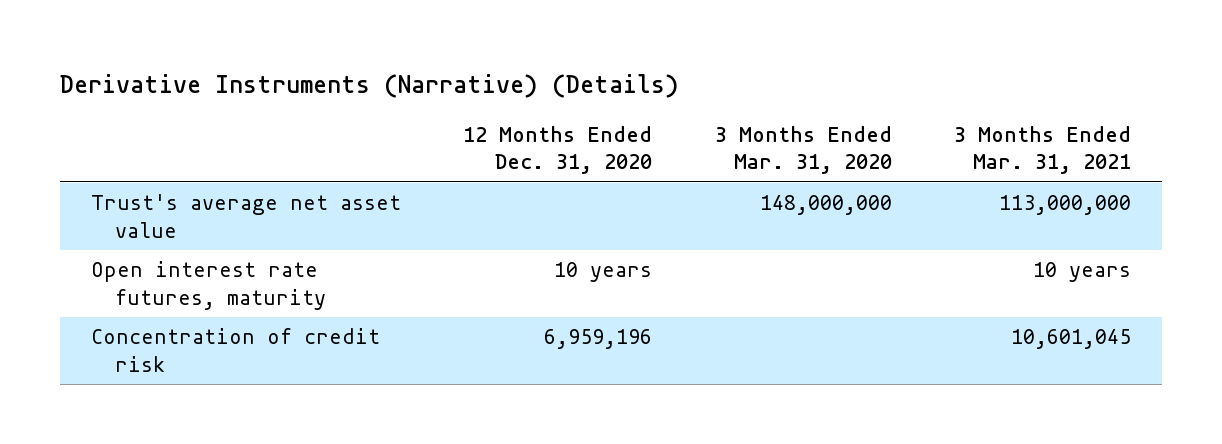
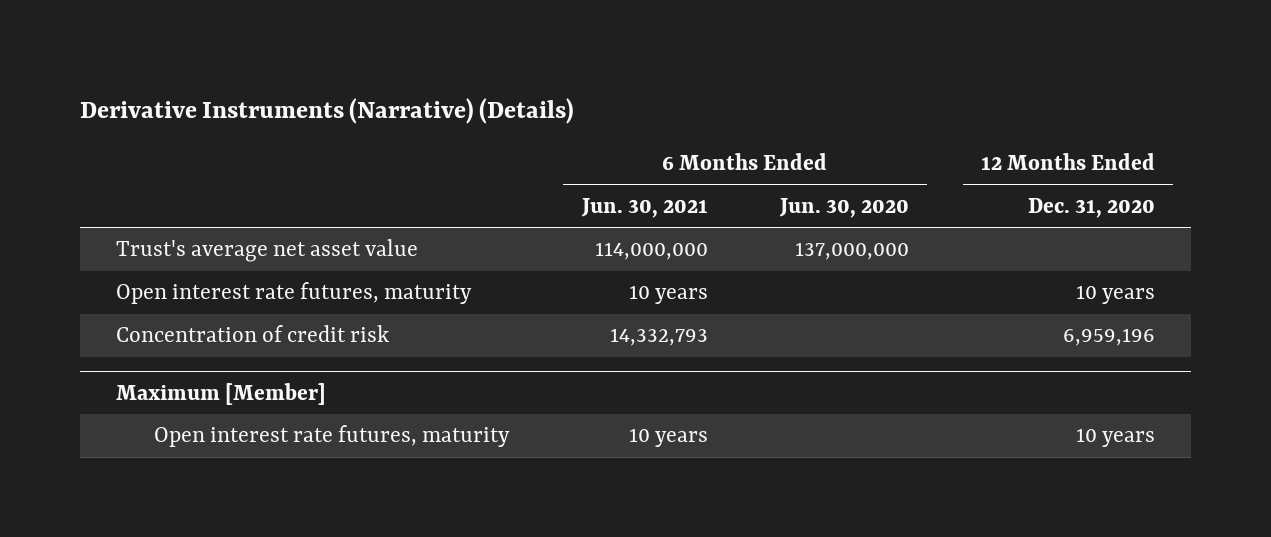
- | 12 Months Ended Dec. 31, 2020 | 3 Months Ended Mar. 31, 2020 | 3 Months Ended Mar. 31, 2021
+ | 6 Months Ended Jun. 30, 2021 | 6 Months Ended Jun. 30, 2020 | 12 Months Ended Dec. 31, 2020
+ Maximum [Member]
+ Open interest rate futures, maturity | 10 years | | 10 years

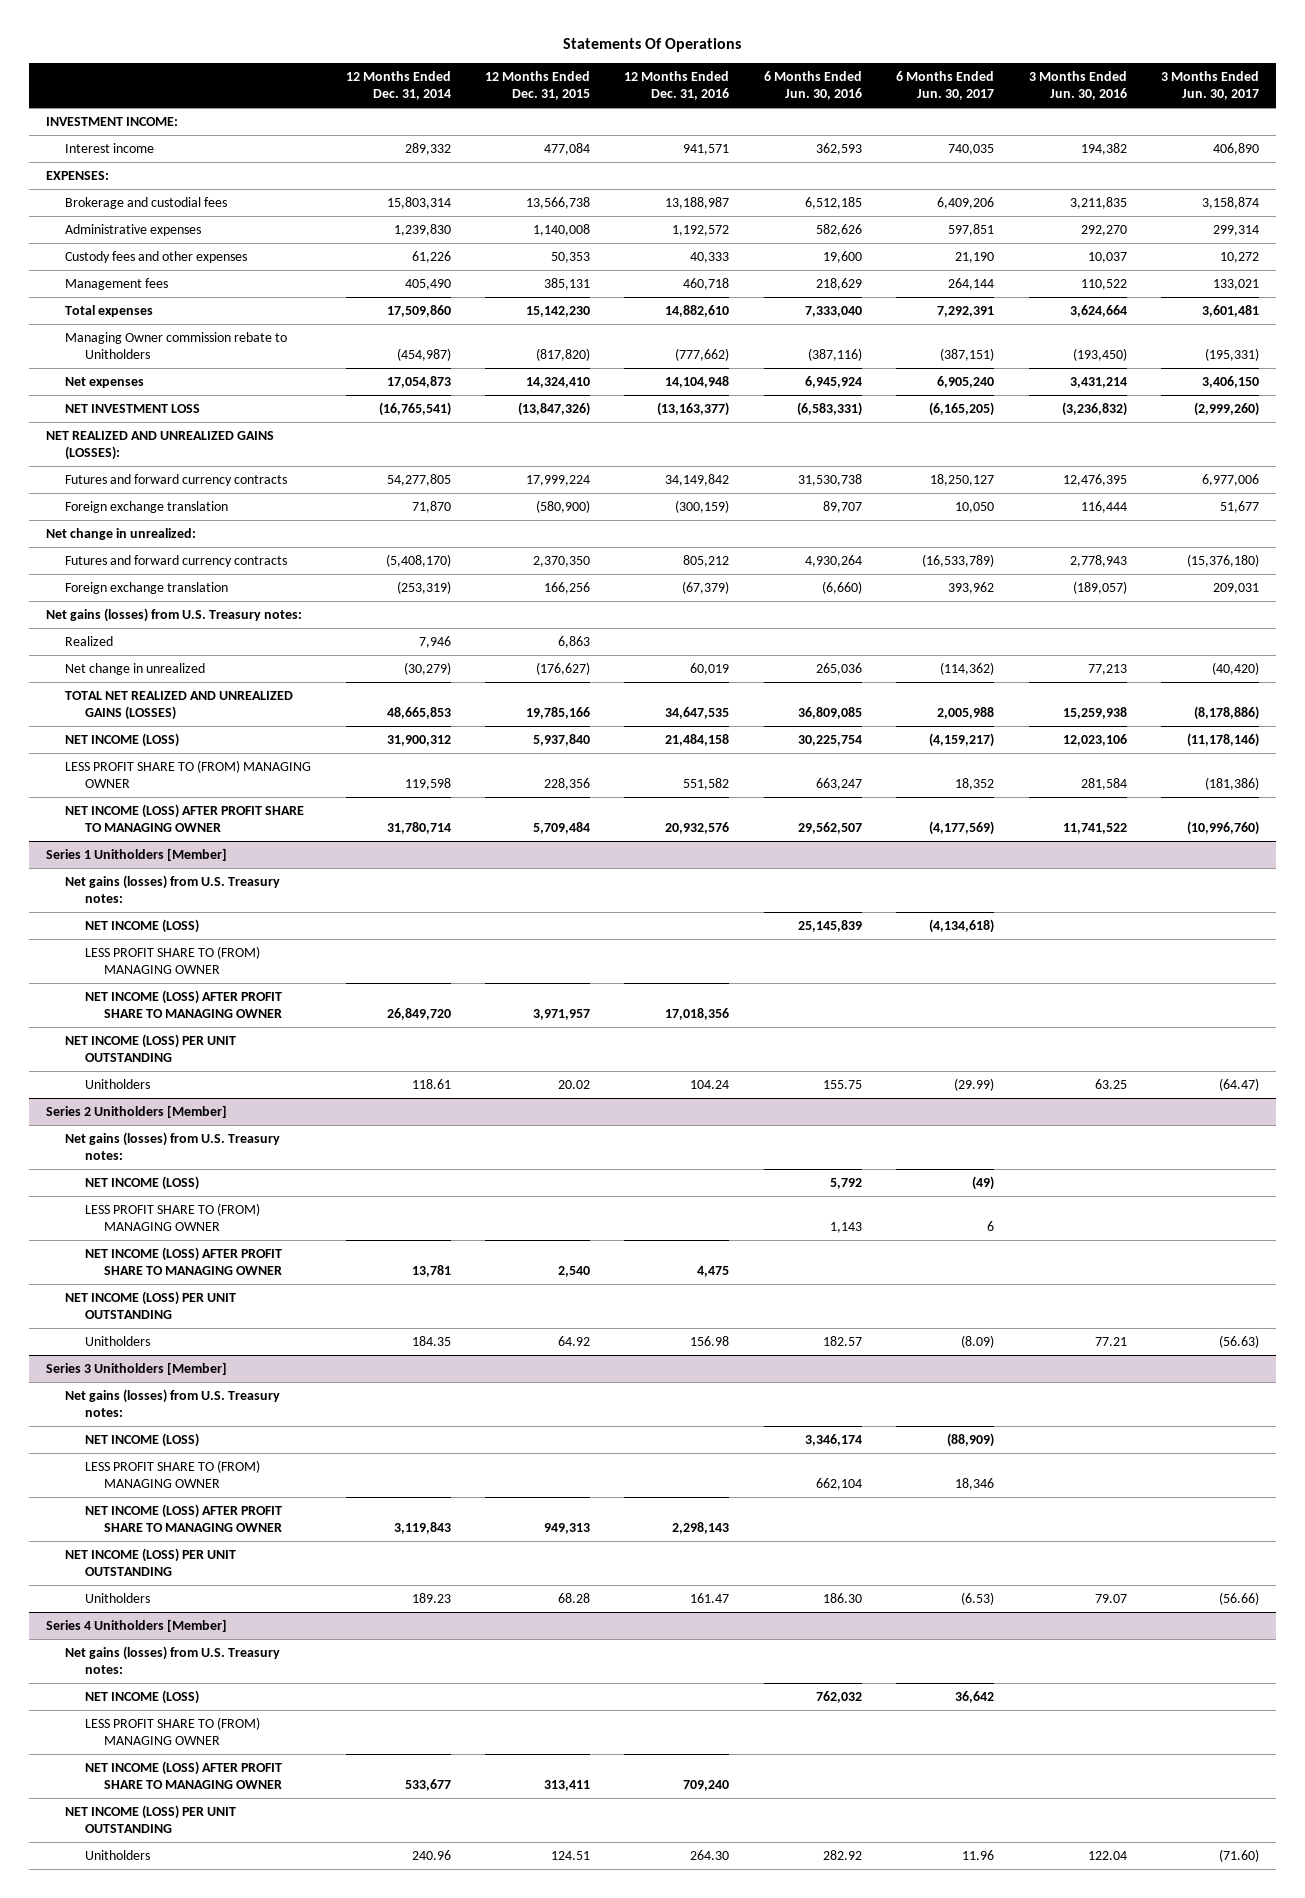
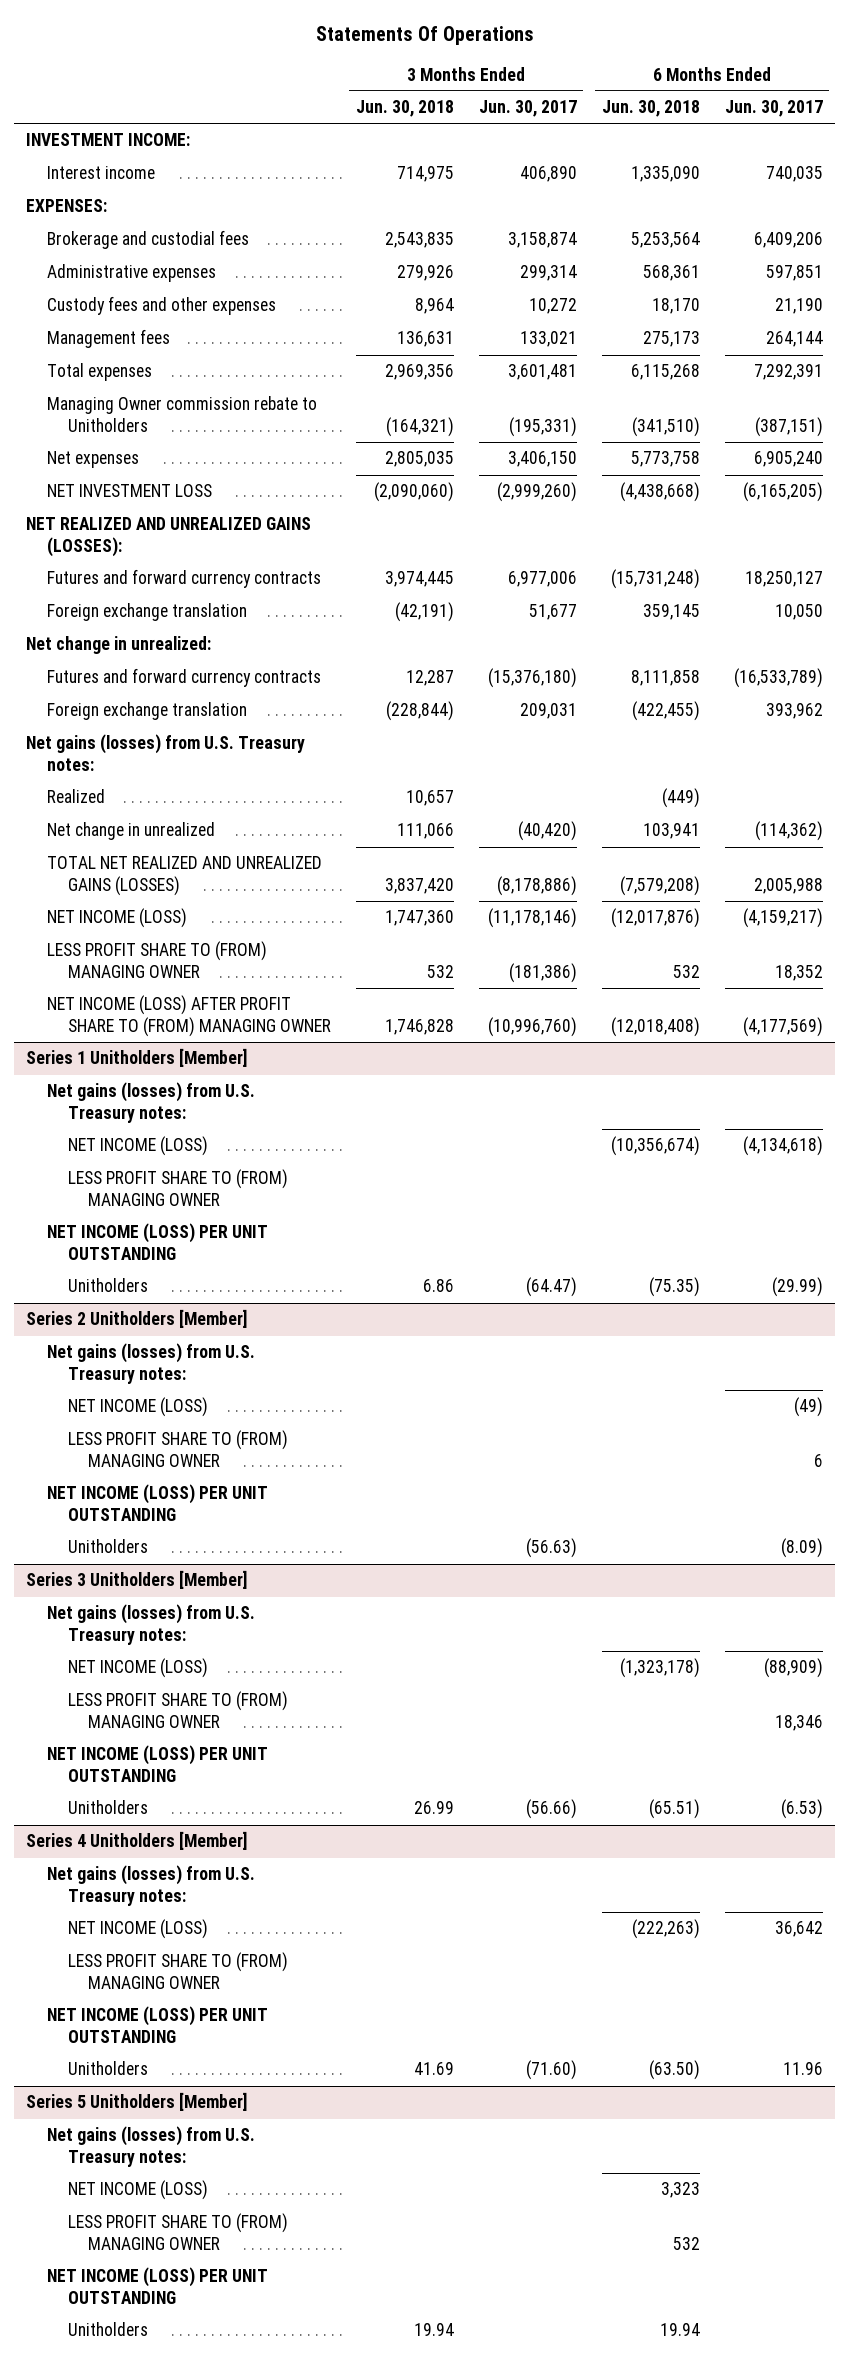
- | 12 Months Ended Dec. 31, 2014 | 12 Months Ended Dec. 31, 2015 | 12 Months Ended Dec. 31, 2016 | 6 Months Ended Jun. 30, 2016 | 6 Months Ended Jun. 30, 2017 | 3 Months Ended Jun. 30, 2016 | 3 Months Ended Jun. 30, 2017
+ | 3 Months Ended Jun. 30, 2018 | 3 Months Ended Jun. 30, 2017 | 6 Months Ended Jun. 30, 2018 | 6 Months Ended Jun. 30, 2017
- NET INCOME (LOSS) AFTER PROFIT SHARE TO MANAGING OWNER | 31,780,714 | 5,709,484 | 20,932,576 | 29,562,507 | (4,177,569) | 11,741,522 | (10,996,760)
+ NET INCOME (LOSS) AFTER PROFIT SHARE TO (FROM) MANAGING OWNER | 1,746,828 | (10,996,760) | (12,018,408) | (4,177,569)
@ Series 1 Unitholders [Member]
- NET INCOME (LOSS) AFTER PROFIT SHARE TO MANAGING OWNER | 26,849,720 | 3,971,957 | 17,018,356 | | | |
@ Series 2 Unitholders [Member]
- NET INCOME (LOSS) AFTER PROFIT SHARE TO MANAGING OWNER | 13,781 | 2,540 | 4,475 | | | |
@ Series 3 Unitholders [Member]
- NET INCOME (LOSS) AFTER PROFIT SHARE TO MANAGING OWNER | 3,119,843 | 949,313 | 2,298,143 | | | |
@ Series 4 Unitholders [Member]
- NET INCOME (LOSS) AFTER PROFIT SHARE TO MANAGING OWNER | 533,677 | 313,411 | 709,240 | | | |
+ Series 5 Unitholders [Member]
+ Net gains (losses) from U.S. Treasury notes:
+ NET INCOME (LOSS) | | | 3,323 |
+ LESS PROFIT SHARE TO (FROM) MANAGING OWNER | | | 532 |
+ NET INCOME (LOSS) PER UNIT OUTSTANDING
+ Unitholders | 19.94 | | 19.94 |

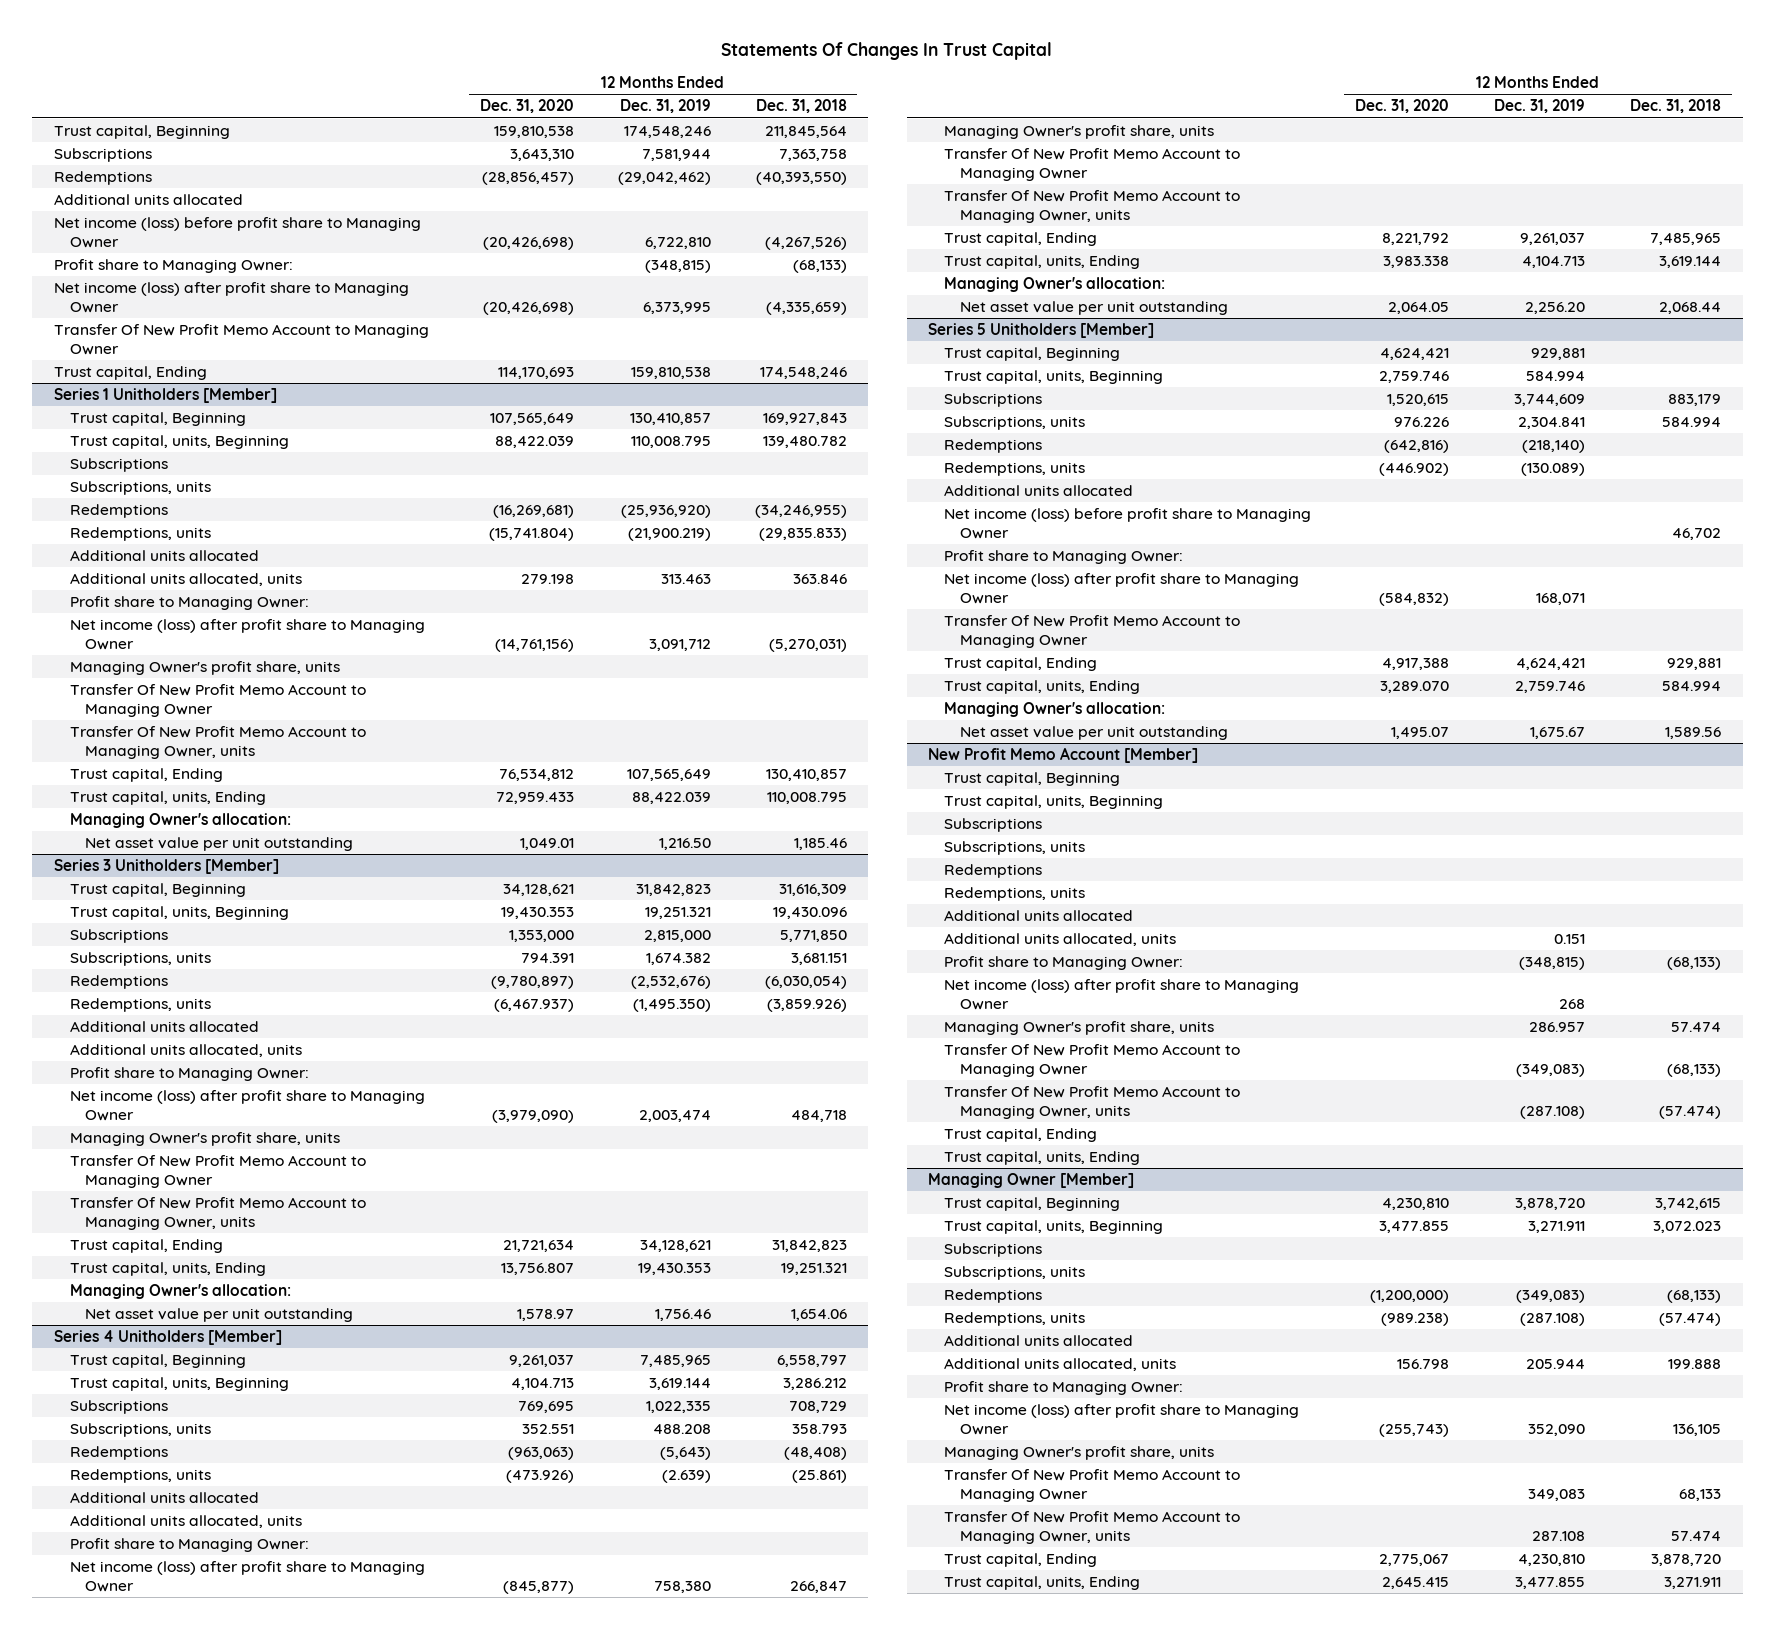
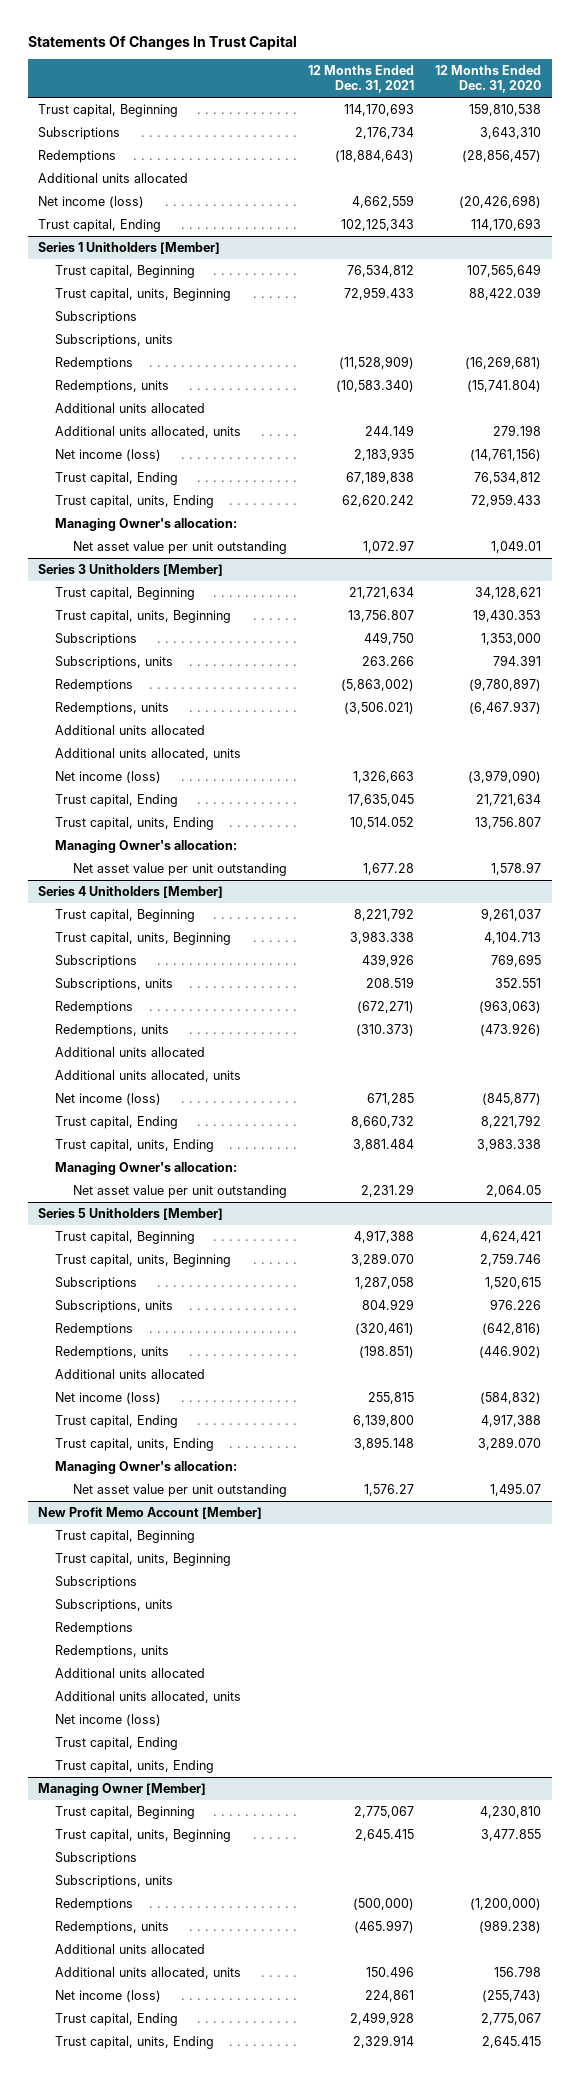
- | 12 Months Ended Dec. 31, 2020 | 12 Months Ended Dec. 31, 2019 | 12 Months Ended Dec. 31, 2018
+ | 12 Months Ended Dec. 31, 2021 | 12 Months Ended Dec. 31, 2020
- Net income (loss) before profit share to Managing Owner | (20,426,698) | 6,722,810 | (4,267,526)
- Profit share to Managing Owner: | | (348,815) | (68,133)
- Net income (loss) after profit share to Managing Owner | (20,426,698) | 6,373,995 | (4,335,659)
- Transfer Of New Profit Memo Account to Managing Owner
+ Net income (loss) | 4,662,559 | (20,426,698)
@ Series 1 Unitholders [Member]
- Profit share to Managing Owner:
- Net income (loss) after profit share to Managing Owner | (14,761,156) | 3,091,712 | (5,270,031)
- Managing Owner's profit share, units
- Transfer Of New Profit Memo Account to Managing Owner
- Transfer Of New Profit Memo Account to Managing Owner, units
+ Net income (loss) | 2,183,935 | (14,761,156)
@ Series 3 Unitholders [Member]
- Profit share to Managing Owner:
- Net income (loss) after profit share to Managing Owner | (3,979,090) | 2,003,474 | 484,718
- Managing Owner's profit share, units
- Transfer Of New Profit Memo Account to Managing Owner
- Transfer Of New Profit Memo Account to Managing Owner, units
+ Net income (loss) | 1,326,663 | (3,979,090)
@ Series 4 Unitholders [Member]
- Profit share to Managing Owner:
- Net income (loss) after profit share to Managing Owner | (845,877) | 758,380 | 266,847
- Managing Owner's profit share, units
- Transfer Of New Profit Memo Account to Managing Owner
- Transfer Of New Profit Memo Account to Managing Owner, units
+ Net income (loss) | 671,285 | (845,877)
@ Series 5 Unitholders [Member]
- Net income (loss) before profit share to Managing Owner | | | 46,702
- Profit share to Managing Owner:
- Net income (loss) after profit share to Managing Owner | (584,832) | 168,071 |
- Transfer Of New Profit Memo Account to Managing Owner
+ Net income (loss) | 255,815 | (584,832)
@ New Profit Memo Account [Member]
- Profit share to Managing Owner: | | (348,815) | (68,133)
- Net income (loss) after profit share to Managing Owner | | 268 |
- Managing Owner's profit share, units | | 286.957 | 57.474
- Transfer Of New Profit Memo Account to Managing Owner | | (349,083) | (68,133)
- Transfer Of New Profit Memo Account to Managing Owner, units | | (287.108) | (57.474)
+ Net income (loss)
@ Managing Owner [Member]
- Profit share to Managing Owner:
- Net income (loss) after profit share to Managing Owner | (255,743) | 352,090 | 136,105
- Managing Owner's profit share, units
- Transfer Of New Profit Memo Account to Managing Owner | | 349,083 | 68,133
- Transfer Of New Profit Memo Account to Managing Owner, units | | 287.108 | 57.474
+ Net income (loss) | 224,861 | (255,743)

